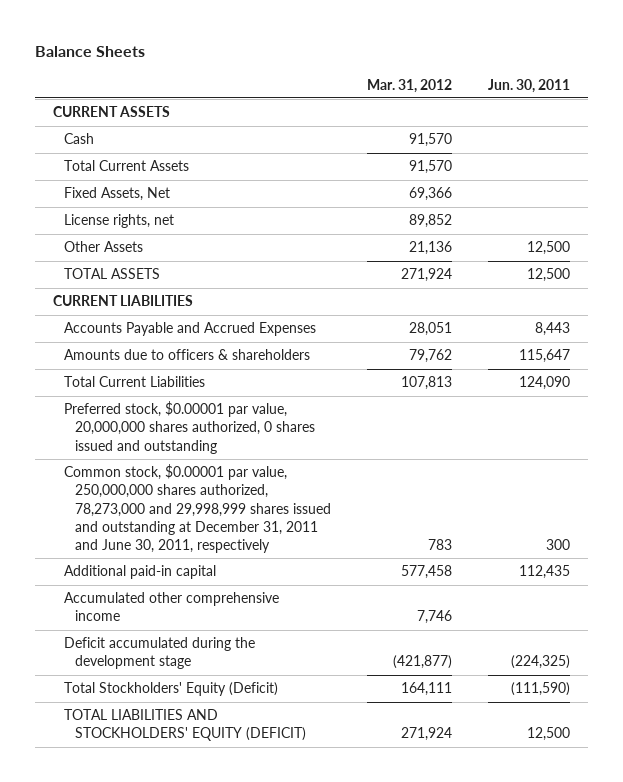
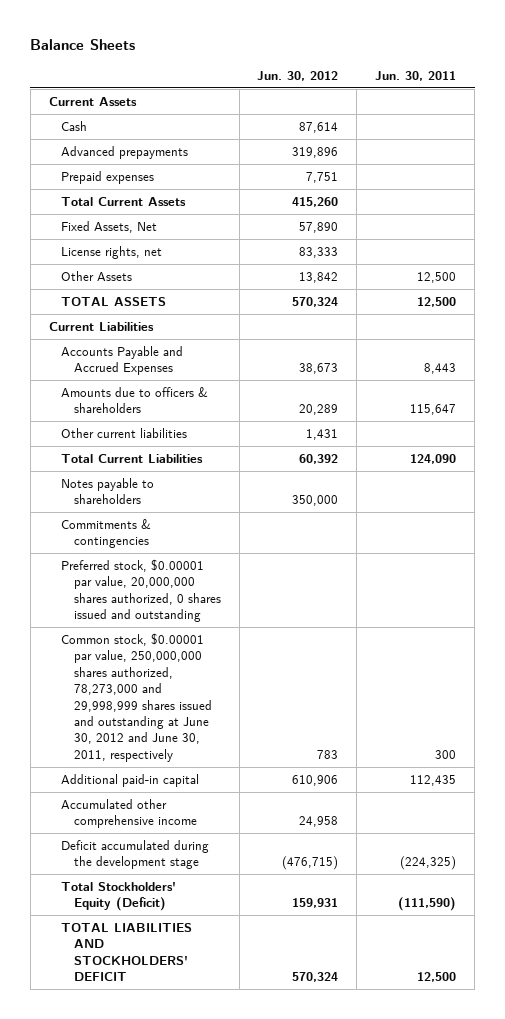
- | Mar. 31, 2012 | Jun. 30, 2011
+ | Jun. 30, 2012 | Jun. 30, 2011
- CURRENT ASSETS
+ Current Assets
+ Advanced prepayments | 319,896 |
+ Prepaid expenses | 7,751 |
- CURRENT LIABILITIES
+ Current Liabilities
+ Other current liabilities | 1,431 |
+ Notes payable to shareholders | 350,000 |
+ Commitments & contingencies
- Common stock, $0.00001 par value, 250,000,000 shares authorized, 78,273,000 and 29,998,999 shares issued and outstanding at December 31, 2011 and June 30, 2011, respectively | 783 | 300
+ Common stock, $0.00001 par value, 250,000,000 shares authorized, 78,273,000 and 29,998,999 shares issued and outstanding at June 30, 2012 and June 30, 2011, respectively | 783 | 300
- TOTAL LIABILITIES AND STOCKHOLDERS' EQUITY (DEFICIT) | 271,924 | 12,500
+ TOTAL LIABILITIES AND STOCKHOLDERS' DEFICIT | 570,324 | 12,500

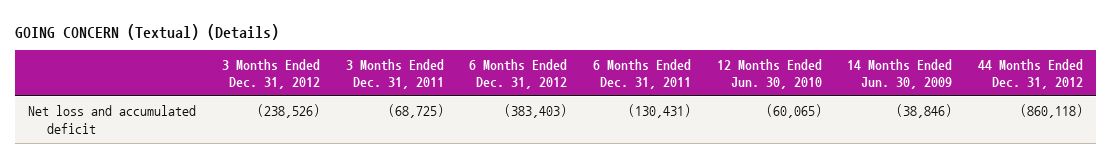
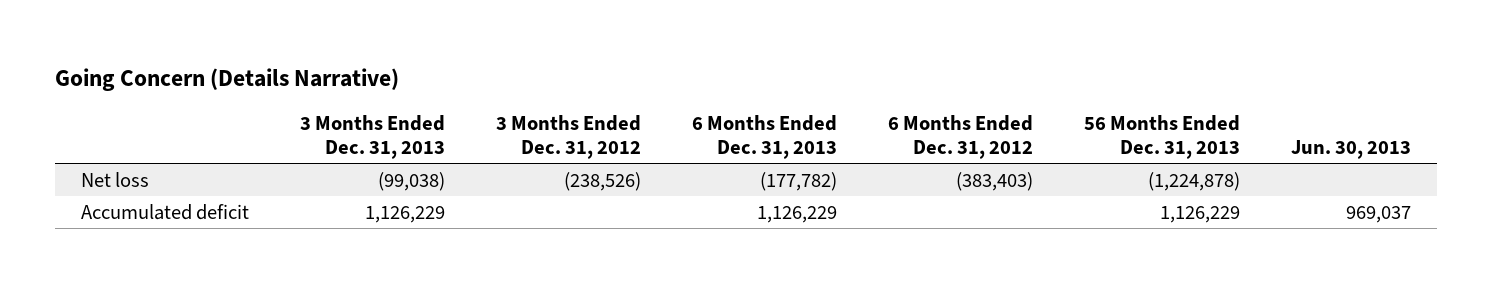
- GOING CONCERN (Textual) (Details)
+ Going Concern (Details Narrative)
- | 3 Months Ended Dec. 31, 2012 | 3 Months Ended Dec. 31, 2011 | 6 Months Ended Dec. 31, 2012 | 6 Months Ended Dec. 31, 2011 | 12 Months Ended Jun. 30, 2010 | 14 Months Ended Jun. 30, 2009 | 44 Months Ended Dec. 31, 2012
+ | 3 Months Ended Dec. 31, 2013 | 3 Months Ended Dec. 31, 2012 | 6 Months Ended Dec. 31, 2013 | 6 Months Ended Dec. 31, 2012 | 56 Months Ended Dec. 31, 2013 | Jun. 30, 2013
- Net loss and accumulated deficit | (238,526) | (68,725) | (383,403) | (130,431) | (60,065) | (38,846) | (860,118)
+ Net loss | (99,038) | (238,526) | (177,782) | (383,403) | (1,224,878) |
+ Accumulated deficit | 1,126,229 | | 1,126,229 | | 1,126,229 | 969,037

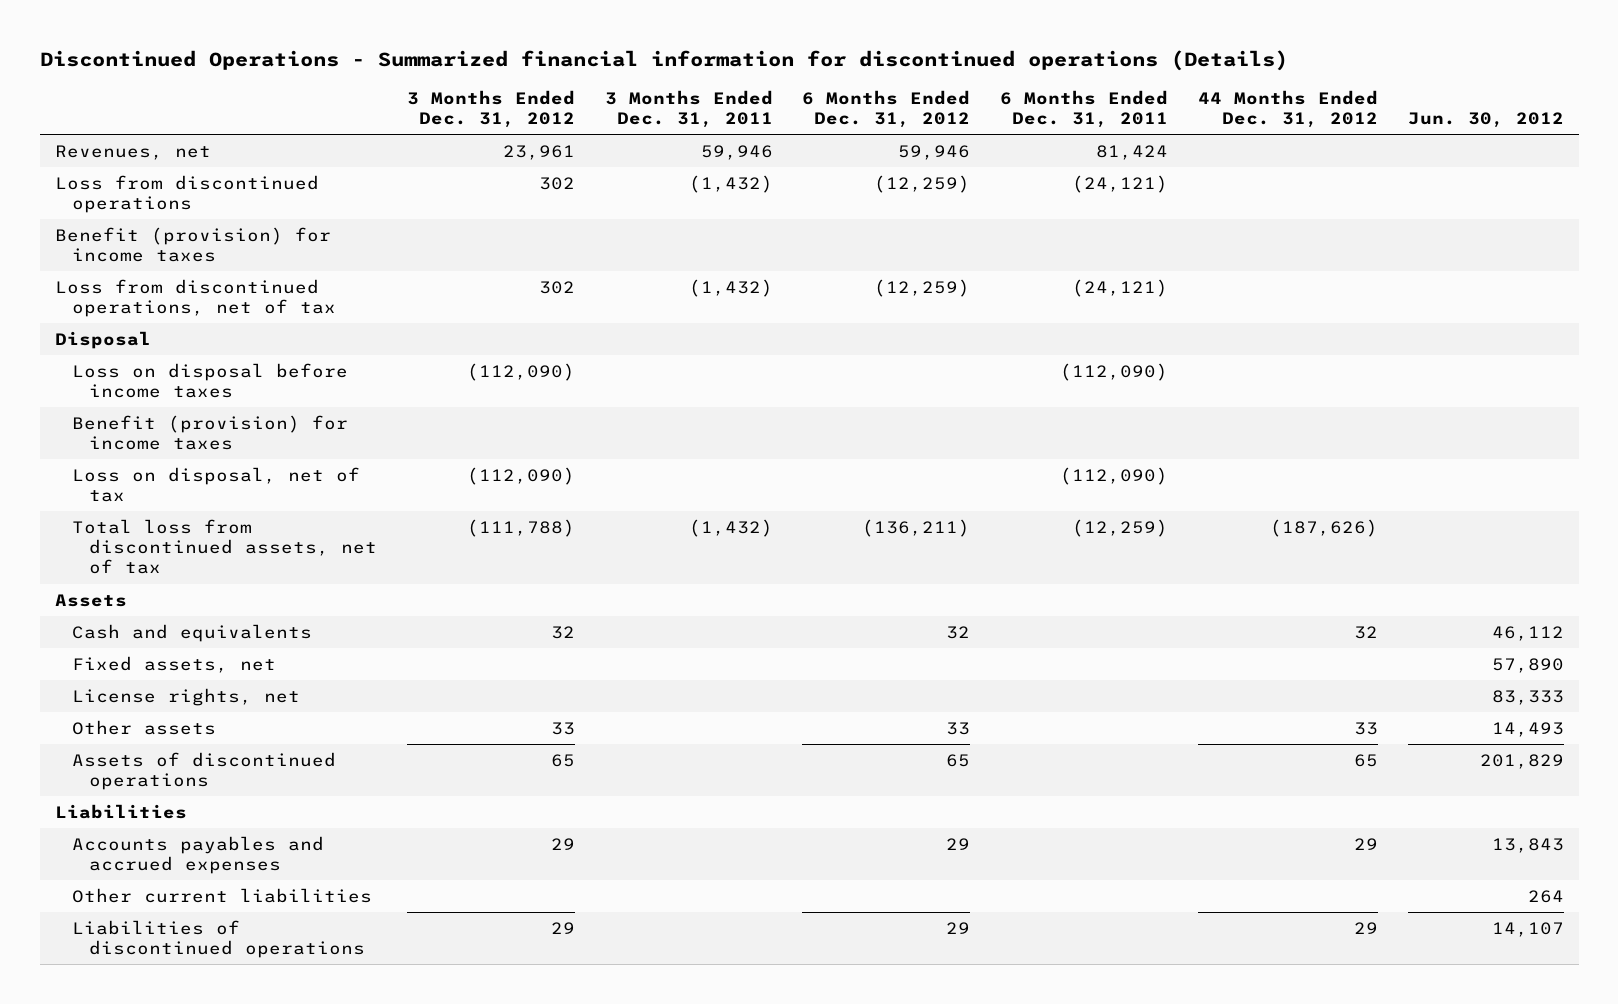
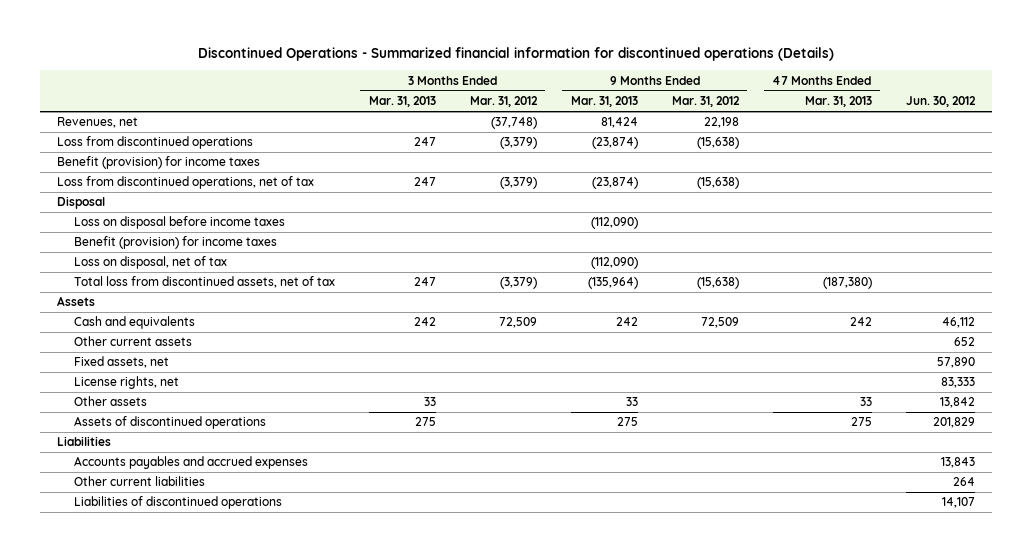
- | 3 Months Ended Dec. 31, 2012 | 3 Months Ended Dec. 31, 2011 | 6 Months Ended Dec. 31, 2012 | 6 Months Ended Dec. 31, 2011 | 44 Months Ended Dec. 31, 2012 | Jun. 30, 2012
+ | 3 Months Ended Mar. 31, 2013 | 3 Months Ended Mar. 31, 2012 | 9 Months Ended Mar. 31, 2013 | 9 Months Ended Mar. 31, 2012 | 47 Months Ended Mar. 31, 2013 | Jun. 30, 2012
+ Other current assets | | | | | | 652
- Other assets | 33 | | 33 | | 33 | 14,493
+ Other assets | 33 | | 33 | | 33 | 13,842

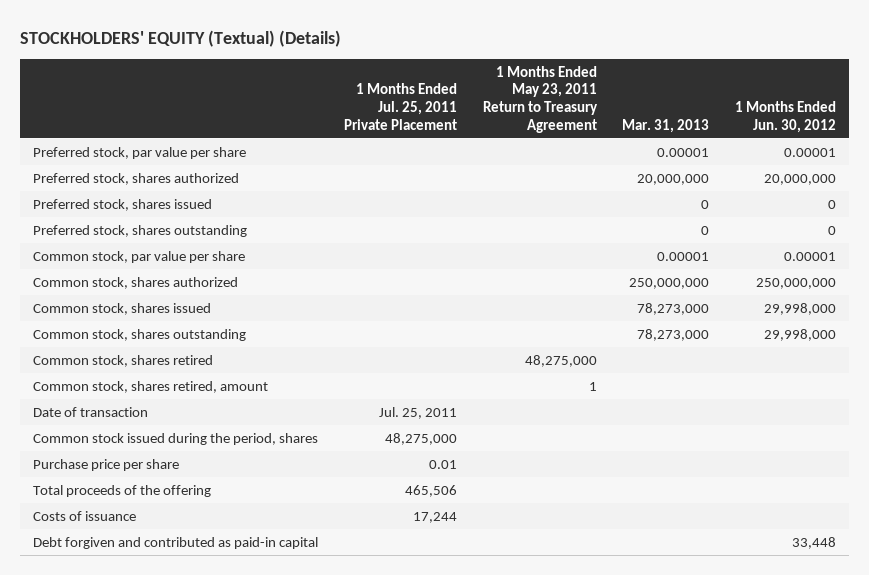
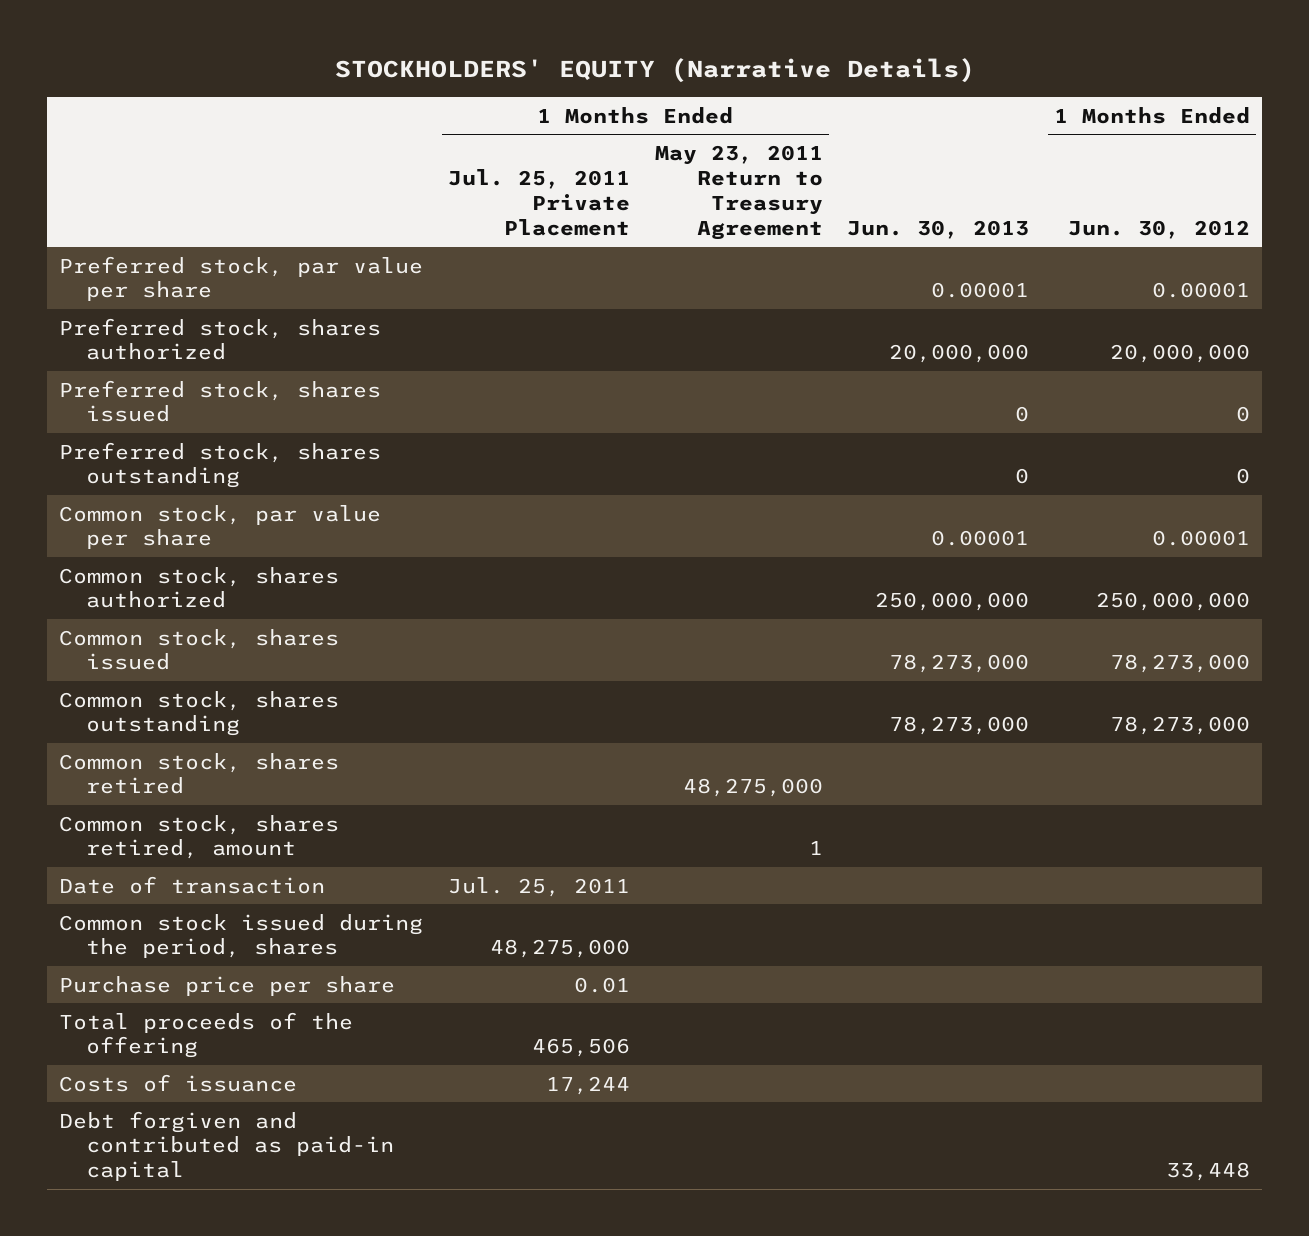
- STOCKHOLDERS' EQUITY (Textual) (Details)
+ STOCKHOLDERS' EQUITY (Narrative Details)
- | 1 Months Ended Jul. 25, 2011 Private Placement | 1 Months Ended May 23, 2011 Return to Treasury Agreement | Mar. 31, 2013 | 1 Months Ended Jun. 30, 2012
+ | 1 Months Ended Jul. 25, 2011 Private Placement | 1 Months Ended May 23, 2011 Return to Treasury Agreement | Jun. 30, 2013 | 1 Months Ended Jun. 30, 2012
- Common stock, shares issued | | | 78,273,000 | 29,998,000
- Common stock, shares outstanding | | | 78,273,000 | 29,998,000
+ Common stock, shares issued | | | 78,273,000 | 78,273,000
+ Common stock, shares outstanding | | | 78,273,000 | 78,273,000

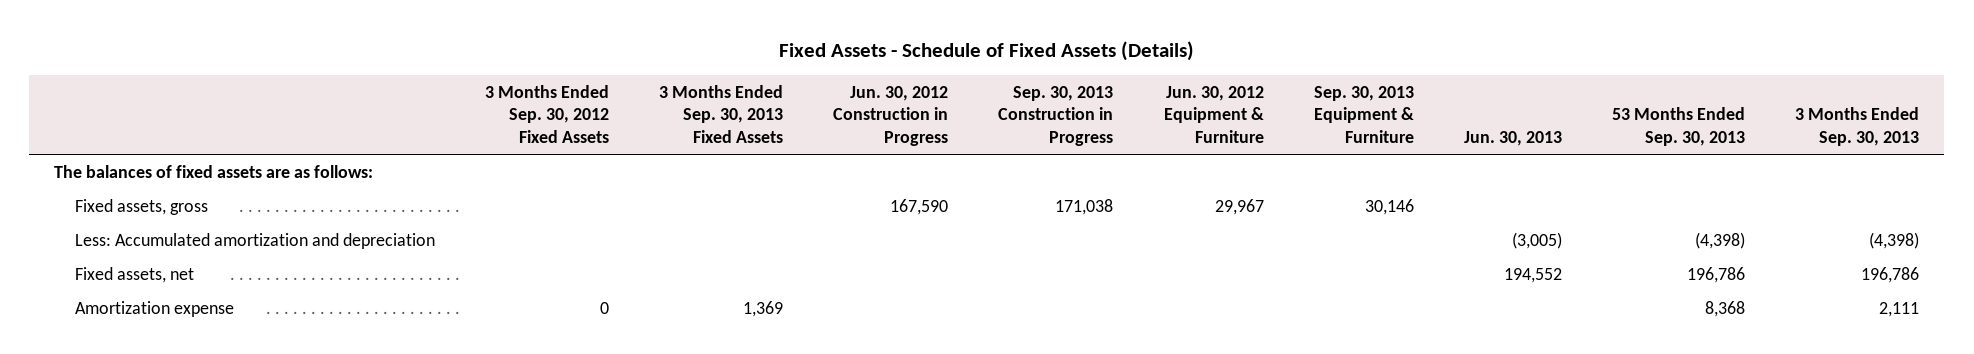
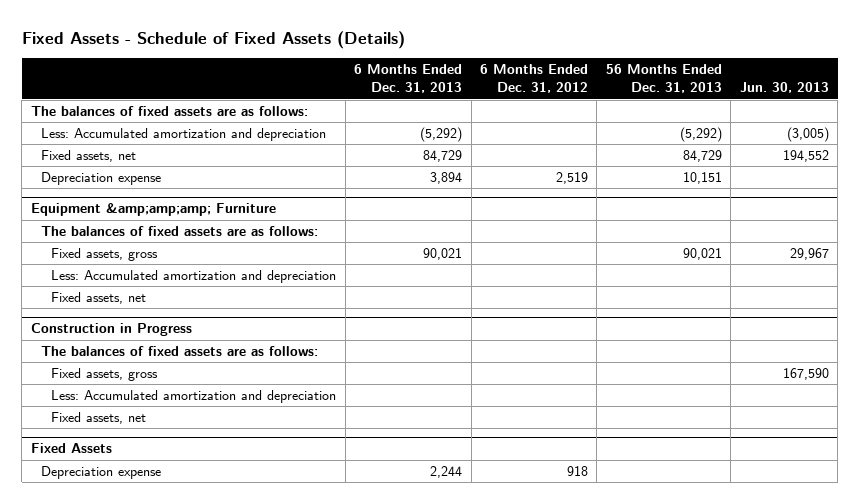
- | 3 Months Ended Sep. 30, 2012 Fixed Assets | 3 Months Ended Sep. 30, 2013 Fixed Assets | Jun. 30, 2012 Construction in Progress | Sep. 30, 2013 Construction in Progress | Jun. 30, 2012 Equipment & Furniture | Sep. 30, 2013 Equipment & Furniture | Jun. 30, 2013 | 53 Months Ended Sep. 30, 2013 | 3 Months Ended Sep. 30, 2013
+ | 6 Months Ended Dec. 31, 2013 | 6 Months Ended Dec. 31, 2012 | 56 Months Ended Dec. 31, 2013 | Jun. 30, 2013
- Fixed assets, gross | | | 167,590 | 171,038 | 29,967 | 30,146 | | |
- Amortization expense | 0 | 1,369 | | | | | | 8,368 | 2,111
+ Depreciation expense | 3,894 | 2,519 | 10,151 |
+ Equipment &amp;amp;amp; Furniture
+ The balances of fixed assets are as follows:
+ Fixed assets, gross | 90,021 | | 90,021 | 29,967
+ Less: Accumulated amortization and depreciation
+ Fixed assets, net
+ Construction in Progress
+ The balances of fixed assets are as follows:
+ Fixed assets, gross | | | | 167,590
+ Less: Accumulated amortization and depreciation
+ Fixed assets, net
+ Fixed Assets
+ Depreciation expense | 2,244 | 918 | |

